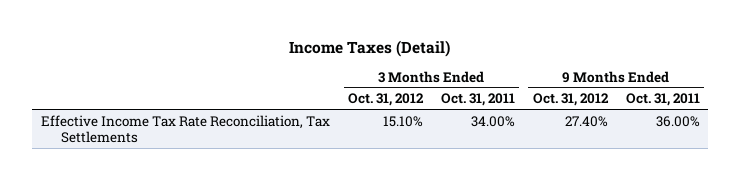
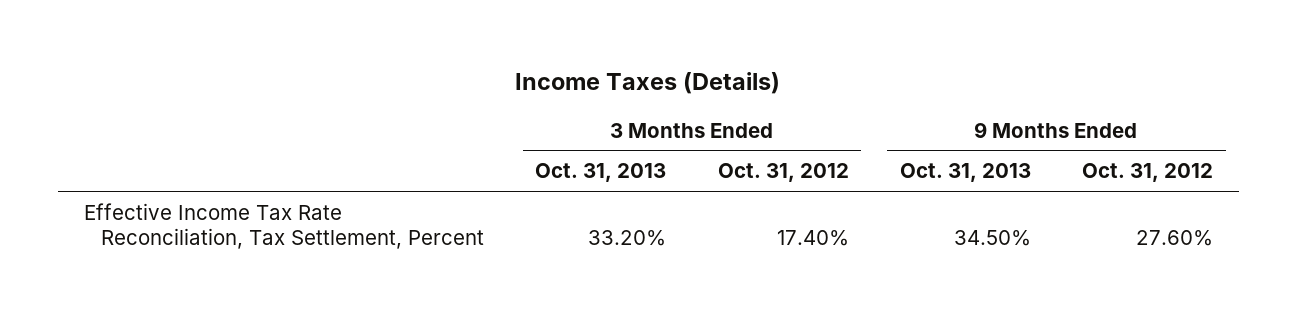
- Income Taxes (Detail)
+ Income Taxes (Details)
- | 3 Months Ended Oct. 31, 2012 | 3 Months Ended Oct. 31, 2011 | 9 Months Ended Oct. 31, 2012 | 9 Months Ended Oct. 31, 2011
+ | 3 Months Ended Oct. 31, 2013 | 3 Months Ended Oct. 31, 2012 | 9 Months Ended Oct. 31, 2013 | 9 Months Ended Oct. 31, 2012
- Effective Income Tax Rate Reconciliation, Tax Settlements | 15.10% | 34.00% | 27.40% | 36.00%
+ Effective Income Tax Rate Reconciliation, Tax Settlement, Percent | 33.20% | 17.40% | 34.50% | 27.60%

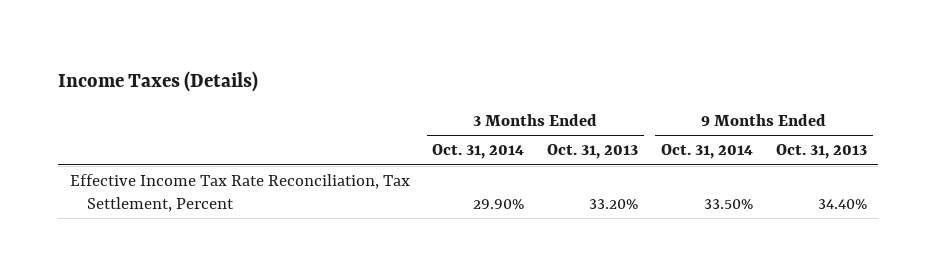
- | 3 Months Ended Oct. 31, 2013 | 3 Months Ended Oct. 31, 2012 | 9 Months Ended Oct. 31, 2013 | 9 Months Ended Oct. 31, 2012
+ | 3 Months Ended Oct. 31, 2014 | 3 Months Ended Oct. 31, 2013 | 9 Months Ended Oct. 31, 2014 | 9 Months Ended Oct. 31, 2013
- Effective Income Tax Rate Reconciliation, Tax Settlement, Percent | 33.20% | 17.40% | 34.50% | 27.60%
+ Effective Income Tax Rate Reconciliation, Tax Settlement, Percent | 29.90% | 33.20% | 33.50% | 34.40%

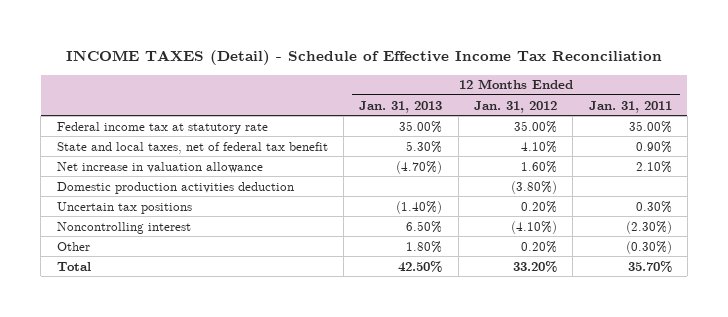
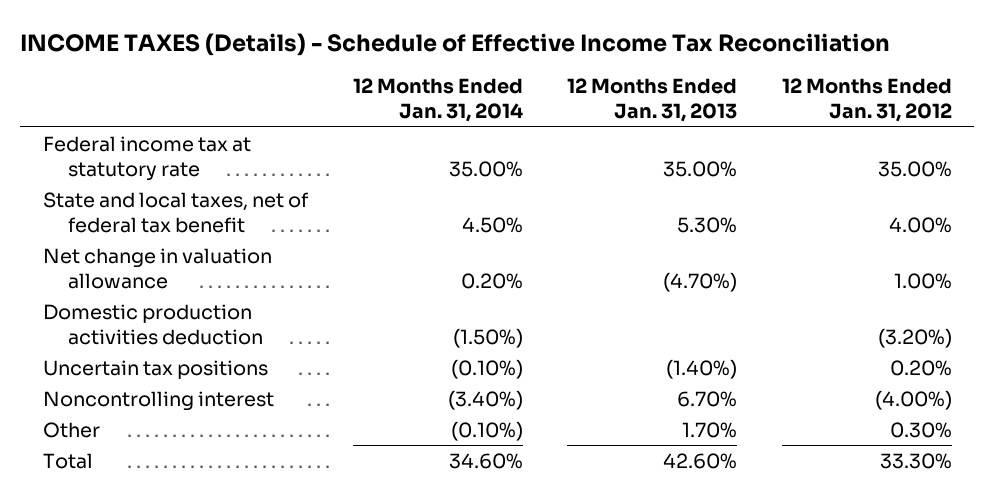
- INCOME TAXES (Detail) - Schedule of Effective Income Tax Reconciliation
+ INCOME TAXES (Details) - Schedule of Effective Income Tax Reconciliation
- | 12 Months Ended Jan. 31, 2013 | 12 Months Ended Jan. 31, 2012 | 12 Months Ended Jan. 31, 2011
+ | 12 Months Ended Jan. 31, 2014 | 12 Months Ended Jan. 31, 2013 | 12 Months Ended Jan. 31, 2012
- State and local taxes, net of federal tax benefit | 5.30% | 4.10% | 0.90%
- Net increase in valuation allowance | (4.70%) | 1.60% | 2.10%
- Domestic production activities deduction | | (3.80%) |
+ State and local taxes, net of federal tax benefit | 4.50% | 5.30% | 4.00%
+ Net change in valuation allowance | 0.20% | (4.70%) | 1.00%
+ Domestic production activities deduction | (1.50%) | | (3.20%)
- Noncontrolling interest | 6.50% | (4.10%) | (2.30%)
- Other | 1.80% | 0.20% | (0.30%)
- Total | 42.50% | 33.20% | 35.70%
+ Noncontrolling interest | (3.40%) | 6.70% | (4.00%)
+ Other | (0.10%) | 1.70% | 0.30%
+ Total | 34.60% | 42.60% | 33.30%

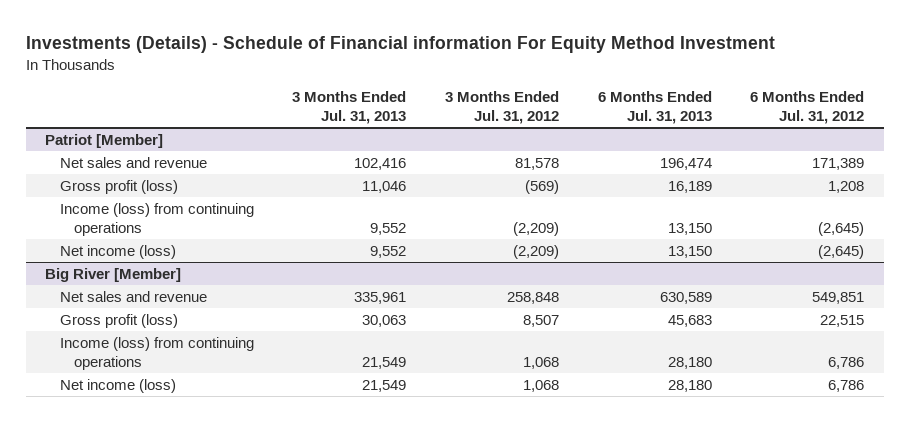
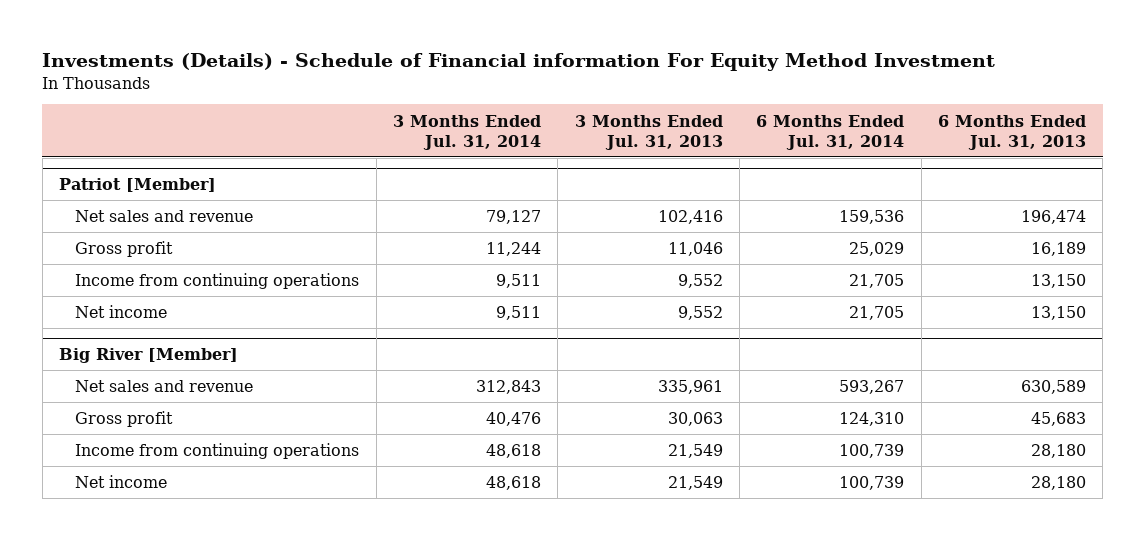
- | 3 Months Ended Jul. 31, 2013 | 3 Months Ended Jul. 31, 2012 | 6 Months Ended Jul. 31, 2013 | 6 Months Ended Jul. 31, 2012
+ | 3 Months Ended Jul. 31, 2014 | 3 Months Ended Jul. 31, 2013 | 6 Months Ended Jul. 31, 2014 | 6 Months Ended Jul. 31, 2013
@ Patriot [Member]
- Gross profit (loss) | 11,046 | (569) | 16,189 | 1,208
- Income (loss) from continuing operations | 9,552 | (2,209) | 13,150 | (2,645)
- Net income (loss) | 9,552 | (2,209) | 13,150 | (2,645)
+ Gross profit | 11,244 | 11,046 | 25,029 | 16,189
+ Income from continuing operations | 9,511 | 9,552 | 21,705 | 13,150
+ Net income | 9,511 | 9,552 | 21,705 | 13,150
@ Big River [Member]
- Gross profit (loss) | 30,063 | 8,507 | 45,683 | 22,515
- Income (loss) from continuing operations | 21,549 | 1,068 | 28,180 | 6,786
- Net income (loss) | 21,549 | 1,068 | 28,180 | 6,786
+ Gross profit | 40,476 | 30,063 | 124,310 | 45,683
+ Income from continuing operations | 48,618 | 21,549 | 100,739 | 28,180
+ Net income | 48,618 | 21,549 | 100,739 | 28,180

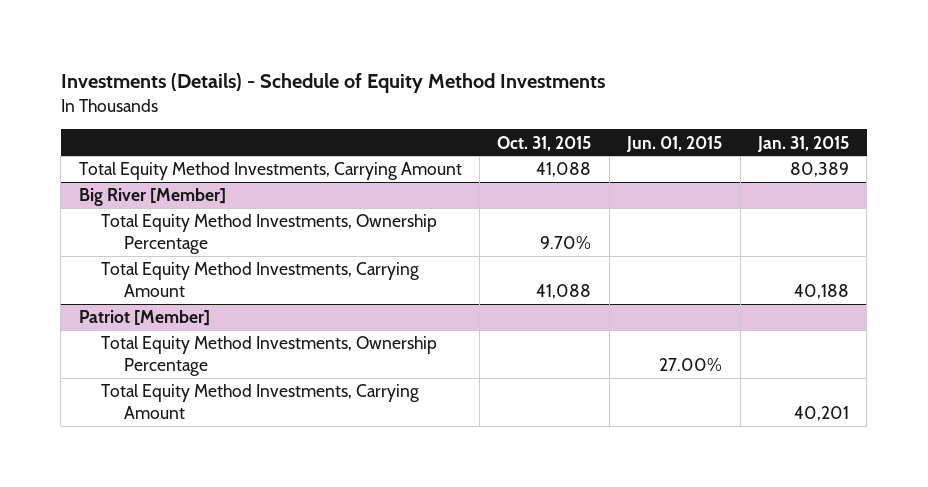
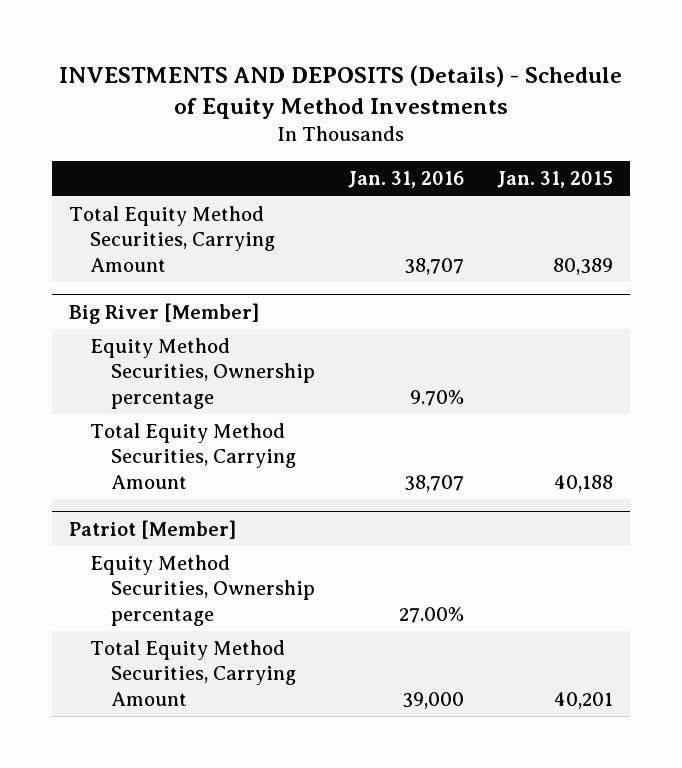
- Investments (Details) - Schedule of Equity Method Investments
+ INVESTMENTS AND DEPOSITS (Details) - Schedule of Equity Method Investments
- | Oct. 31, 2015 | Jun. 01, 2015 | Jan. 31, 2015
+ | Jan. 31, 2016 | Jan. 31, 2015
- Total Equity Method Investments, Carrying Amount | 41,088 | | 80,389
+ Total Equity Method Securities, Carrying Amount | 38,707 | 80,389
@ Big River [Member]
- Total Equity Method Investments, Ownership Percentage | 9.70% | |
- Total Equity Method Investments, Carrying Amount | 41,088 | | 40,188
+ Equity Method Securities, Ownership percentage | 9.70% |
+ Total Equity Method Securities, Carrying Amount | 38,707 | 40,188
@ Patriot [Member]
- Total Equity Method Investments, Ownership Percentage | | 27.00% |
- Total Equity Method Investments, Carrying Amount | | | 40,201
+ Equity Method Securities, Ownership percentage | 27.00% |
+ Total Equity Method Securities, Carrying Amount | 39,000 | 40,201

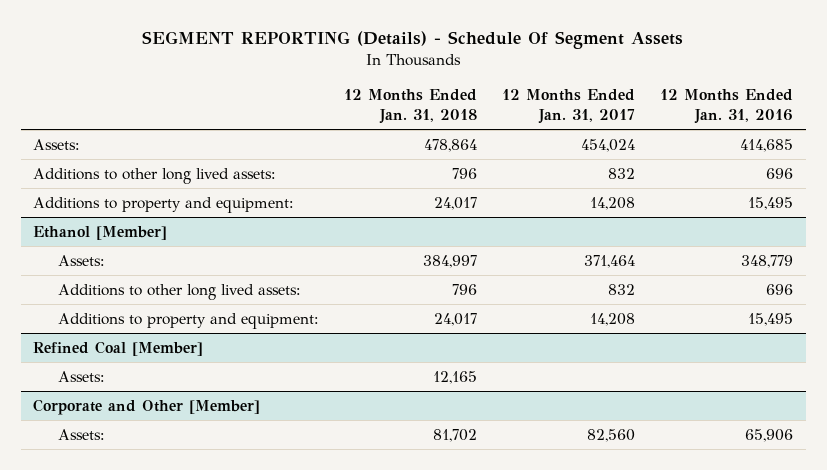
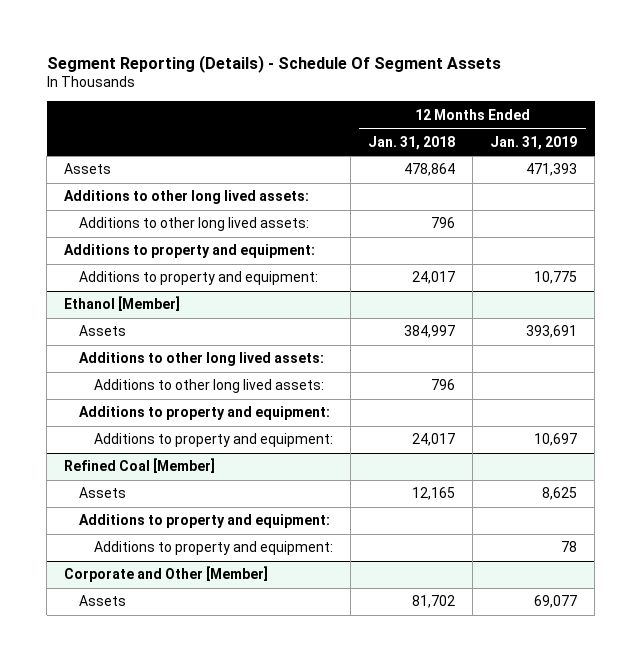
- SEGMENT REPORTING (Details) - Schedule Of Segment Assets
+ Segment Reporting (Details) - Schedule Of Segment Assets
- | 12 Months Ended Jan. 31, 2018 | 12 Months Ended Jan. 31, 2017 | 12 Months Ended Jan. 31, 2016
+ | 12 Months Ended Jan. 31, 2018 | 12 Months Ended Jan. 31, 2019
- Assets: | 478,864 | 454,024 | 414,685
+ Assets | 478,864 | 471,393
+ Additions to other long lived assets:
+ Additions to property and equipment:
@ Ethanol [Member]
- Assets: | 384,997 | 371,464 | 348,779
+ Assets | 384,997 | 393,691
+ Additions to other long lived assets:
+ Additions to property and equipment:
@ Refined Coal [Member]
- Assets: | 12,165 | |
+ Assets | 12,165 | 8,625
+ Additions to property and equipment:
+ Additions to property and equipment: | | 78
@ Corporate and Other [Member]
- Assets: | 81,702 | 82,560 | 65,906
+ Assets | 81,702 | 69,077

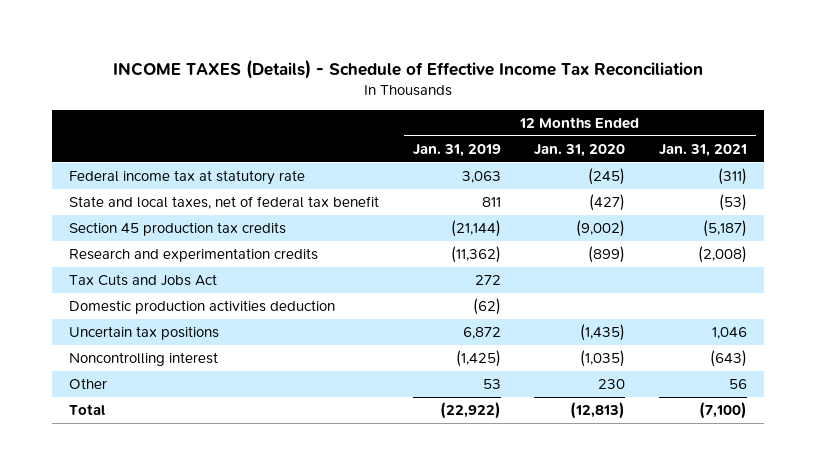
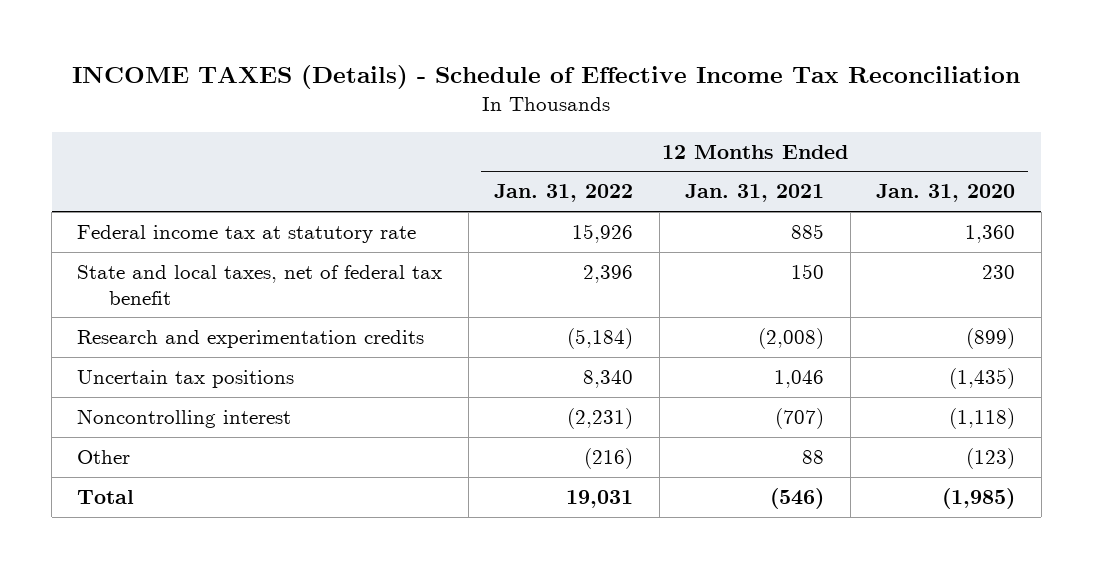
- | 12 Months Ended Jan. 31, 2019 | 12 Months Ended Jan. 31, 2020 | 12 Months Ended Jan. 31, 2021
+ | 12 Months Ended Jan. 31, 2022 | 12 Months Ended Jan. 31, 2021 | 12 Months Ended Jan. 31, 2020
- Federal income tax at statutory rate | 3,063 | (245) | (311)
- State and local taxes, net of federal tax benefit | 811 | (427) | (53)
- Section 45 production tax credits | (21,144) | (9,002) | (5,187)
+ Federal income tax at statutory rate | 15,926 | 885 | 1,360
+ State and local taxes, net of federal tax benefit | 2,396 | 150 | 230
- Tax Cuts and Jobs Act | 272 | |
- Domestic production activities deduction | (62) | |
- Noncontrolling interest | (1,425) | (1,035) | (643)
- Other | 53 | 230 | 56
- Total | (22,922) | (12,813) | (7,100)
+ Noncontrolling interest | (2,231) | (707) | (1,118)
+ Other | (216) | 88 | (123)
+ Total | 19,031 | (546) | (1,985)

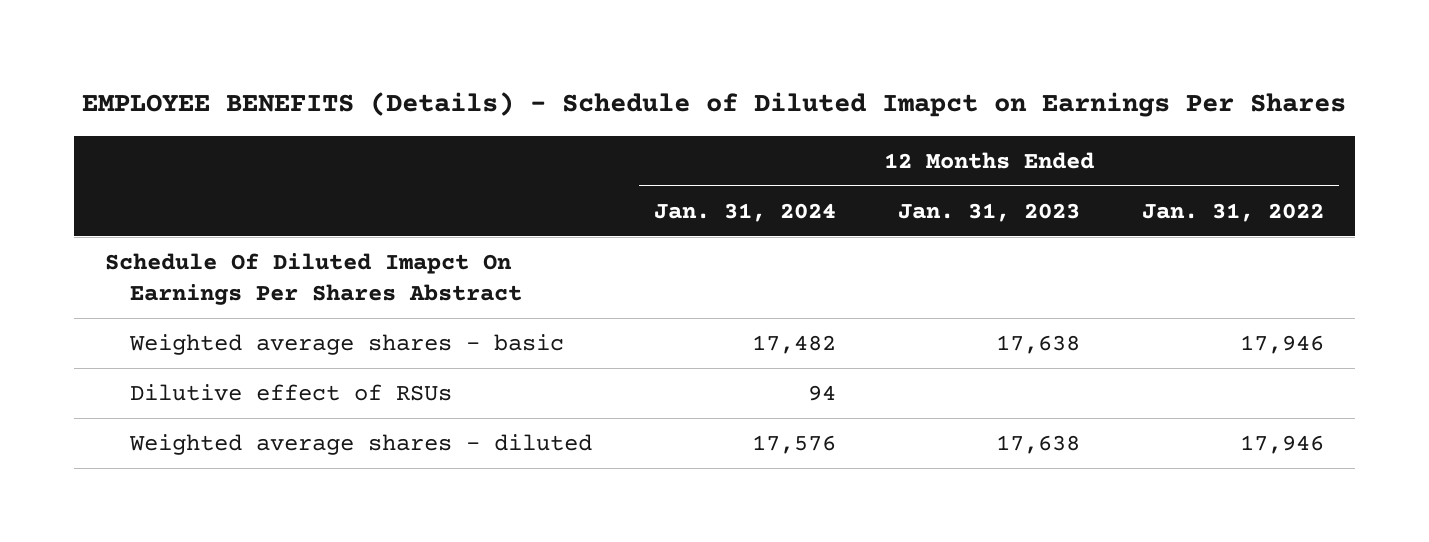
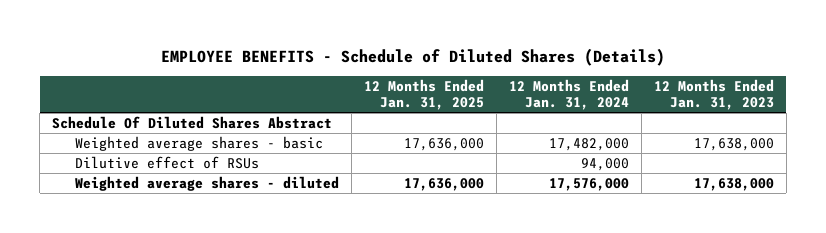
- EMPLOYEE BENEFITS (Details) - Schedule of Diluted Imapct on Earnings Per Shares
+ EMPLOYEE BENEFITS - Schedule of Diluted Shares (Details)
- | 12 Months Ended Jan. 31, 2024 | 12 Months Ended Jan. 31, 2023 | 12 Months Ended Jan. 31, 2022
+ | 12 Months Ended Jan. 31, 2025 | 12 Months Ended Jan. 31, 2024 | 12 Months Ended Jan. 31, 2023
- Schedule Of Diluted Imapct On Earnings Per Shares Abstract
- Weighted average shares - basic | 17,482 | 17,638 | 17,946
- Dilutive effect of RSUs | 94 | |
- Weighted average shares - diluted | 17,576 | 17,638 | 17,946
+ Schedule Of Diluted Shares Abstract
+ Weighted average shares - basic | 17,636,000 | 17,482,000 | 17,638,000
+ Dilutive effect of RSUs | | 94,000 |
+ Weighted average shares - diluted | 17,636,000 | 17,576,000 | 17,638,000

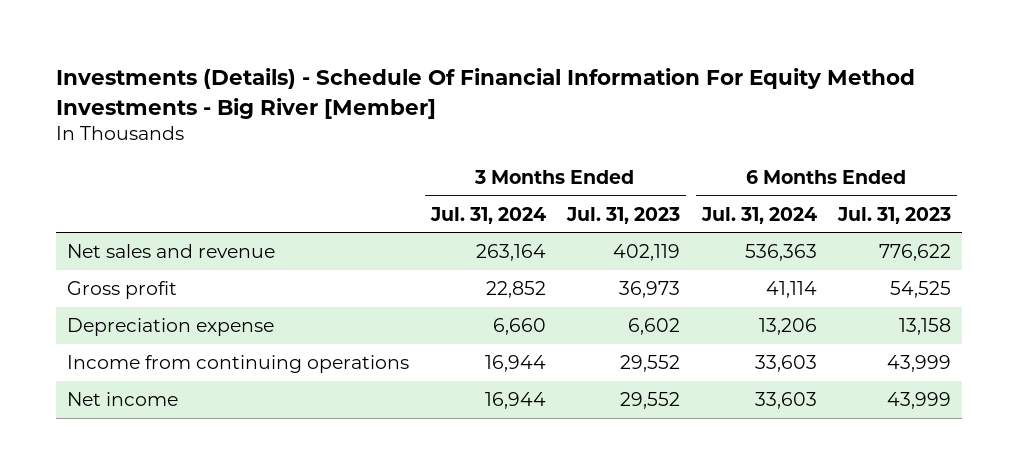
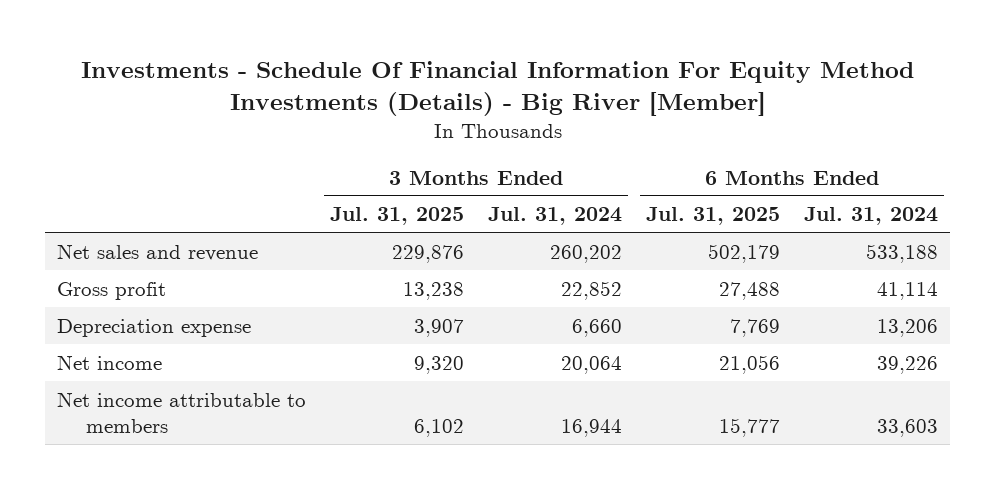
- Investments (Details) - Schedule Of Financial Information For Equity Method Investments - Big River [Member]
+ Investments - Schedule Of Financial Information For Equity Method Investments (Details) - Big River [Member]
- | 3 Months Ended Jul. 31, 2024 | 3 Months Ended Jul. 31, 2023 | 6 Months Ended Jul. 31, 2024 | 6 Months Ended Jul. 31, 2023
+ | 3 Months Ended Jul. 31, 2025 | 3 Months Ended Jul. 31, 2024 | 6 Months Ended Jul. 31, 2025 | 6 Months Ended Jul. 31, 2024
- Net sales and revenue | 263,164 | 402,119 | 536,363 | 776,622
+ Net sales and revenue | 229,876 | 260,202 | 502,179 | 533,188
- Income from continuing operations | 16,944 | 29,552 | 33,603 | 43,999
- Net income | 16,944 | 29,552 | 33,603 | 43,999
+ Net income | 9,320 | 20,064 | 21,056 | 39,226
+ Net income attributable to members | 6,102 | 16,944 | 15,777 | 33,603

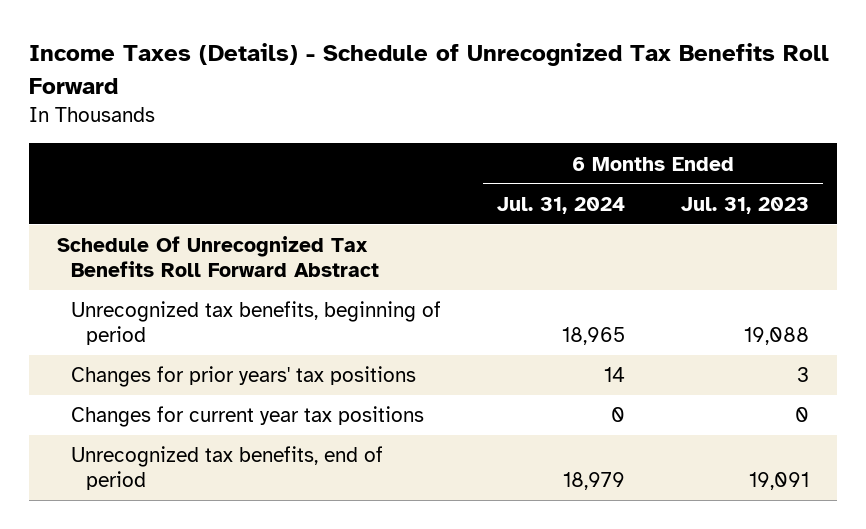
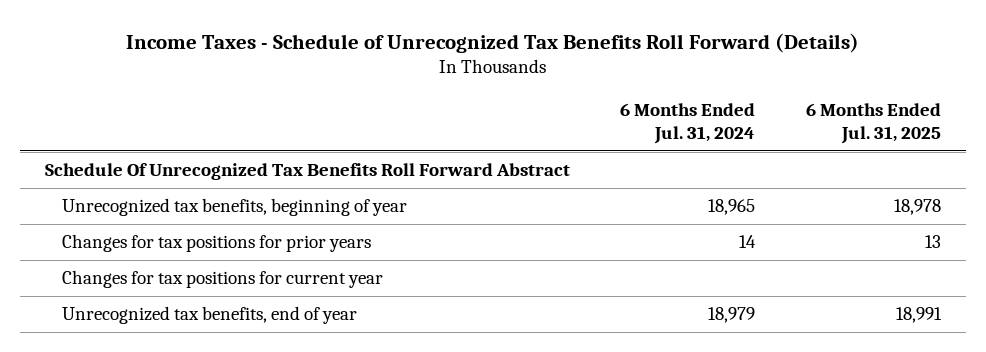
- Income Taxes (Details) - Schedule of Unrecognized Tax Benefits Roll Forward
+ Income Taxes - Schedule of Unrecognized Tax Benefits Roll Forward (Details)
- | 6 Months Ended Jul. 31, 2024 | 6 Months Ended Jul. 31, 2023
+ | 6 Months Ended Jul. 31, 2024 | 6 Months Ended Jul. 31, 2025
- Unrecognized tax benefits, beginning of period | 18,965 | 19,088
- Changes for prior years' tax positions | 14 | 3
- Changes for current year tax positions | 0 | 0
- Unrecognized tax benefits, end of period | 18,979 | 19,091
+ Unrecognized tax benefits, beginning of year | 18,965 | 18,978
+ Changes for tax positions for prior years | 14 | 13
+ Changes for tax positions for current year
+ Unrecognized tax benefits, end of year | 18,979 | 18,991

